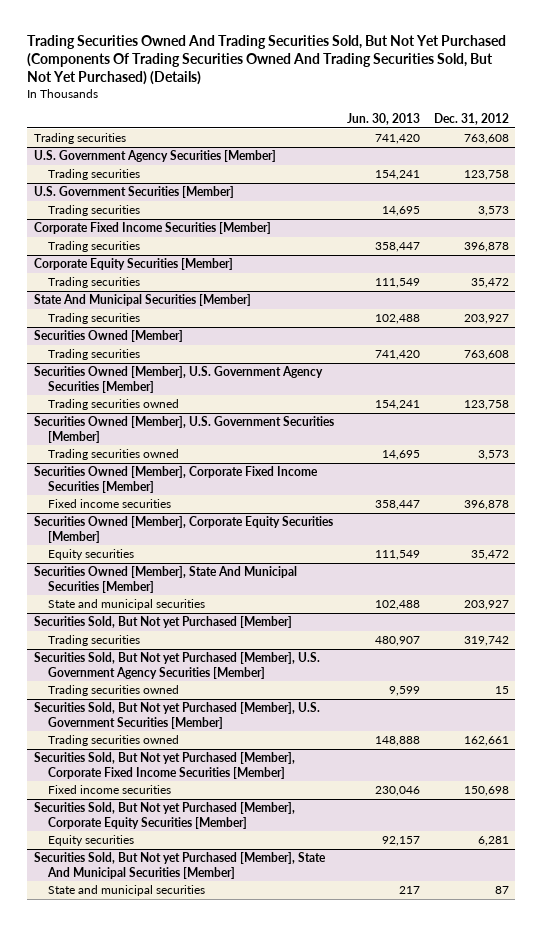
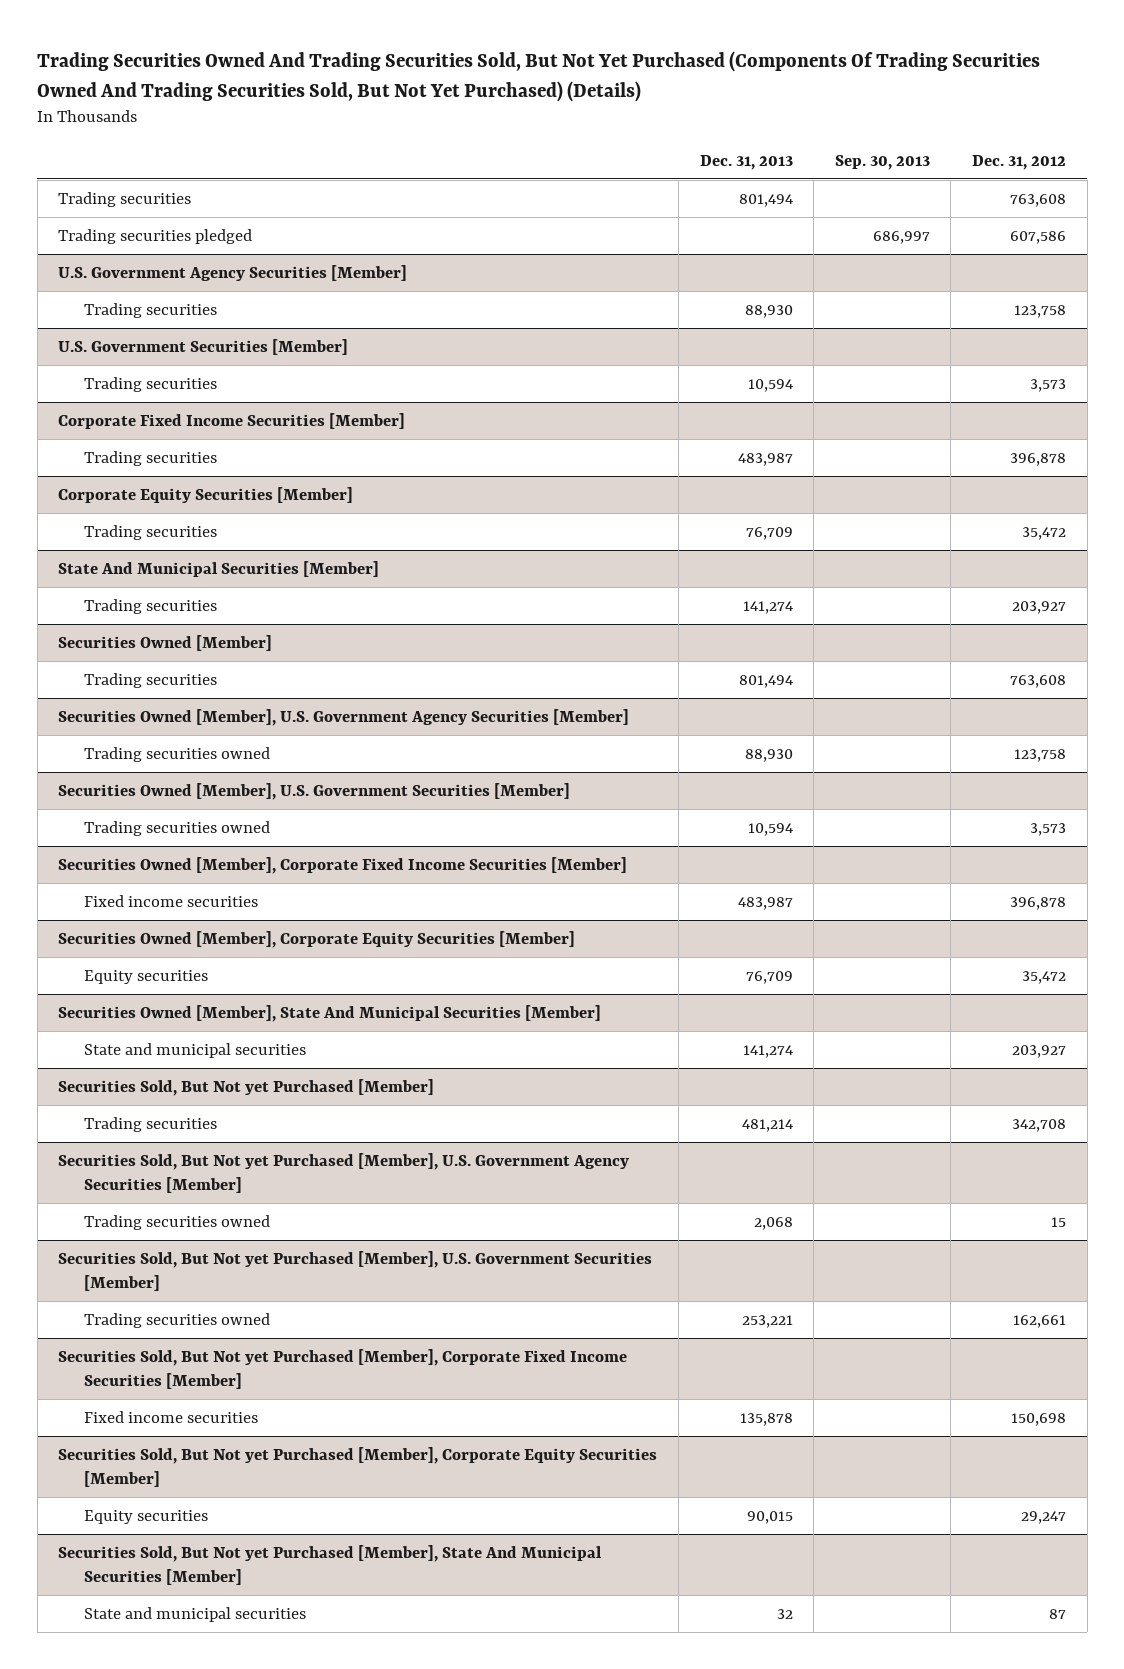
- | Jun. 30, 2013 | Dec. 31, 2012
+ | Dec. 31, 2013 | Sep. 30, 2013 | Dec. 31, 2012
+ Trading securities pledged | | 686,997 | 607,586
@ Securities Sold, But Not yet Purchased [Member]
- Trading securities | 480,907 | 319,742
+ Trading securities | 481,214 | | 342,708
@ Securities Sold, But Not yet Purchased [Member], Corporate Equity Securities [Member]
- Equity securities | 92,157 | 6,281
+ Equity securities | 90,015 | | 29,247

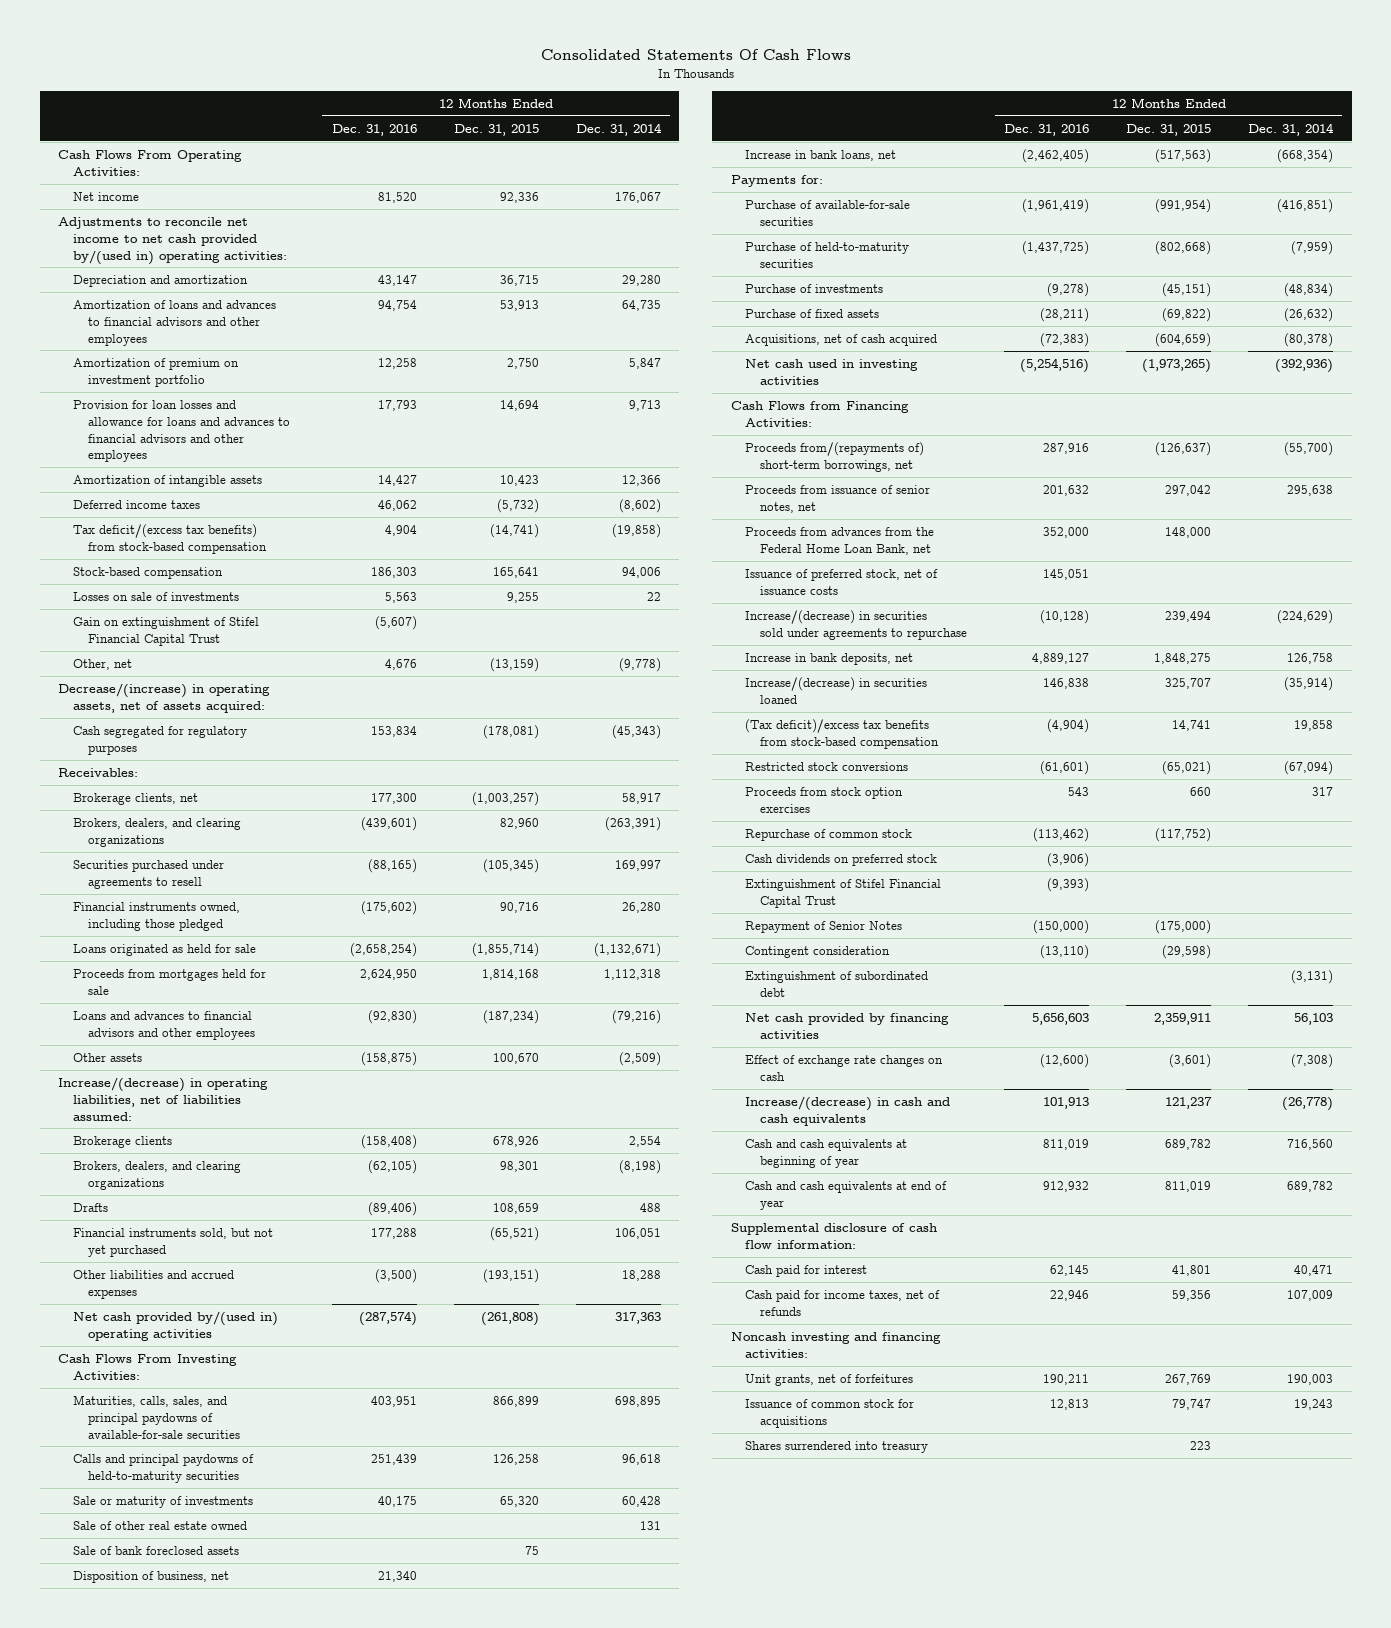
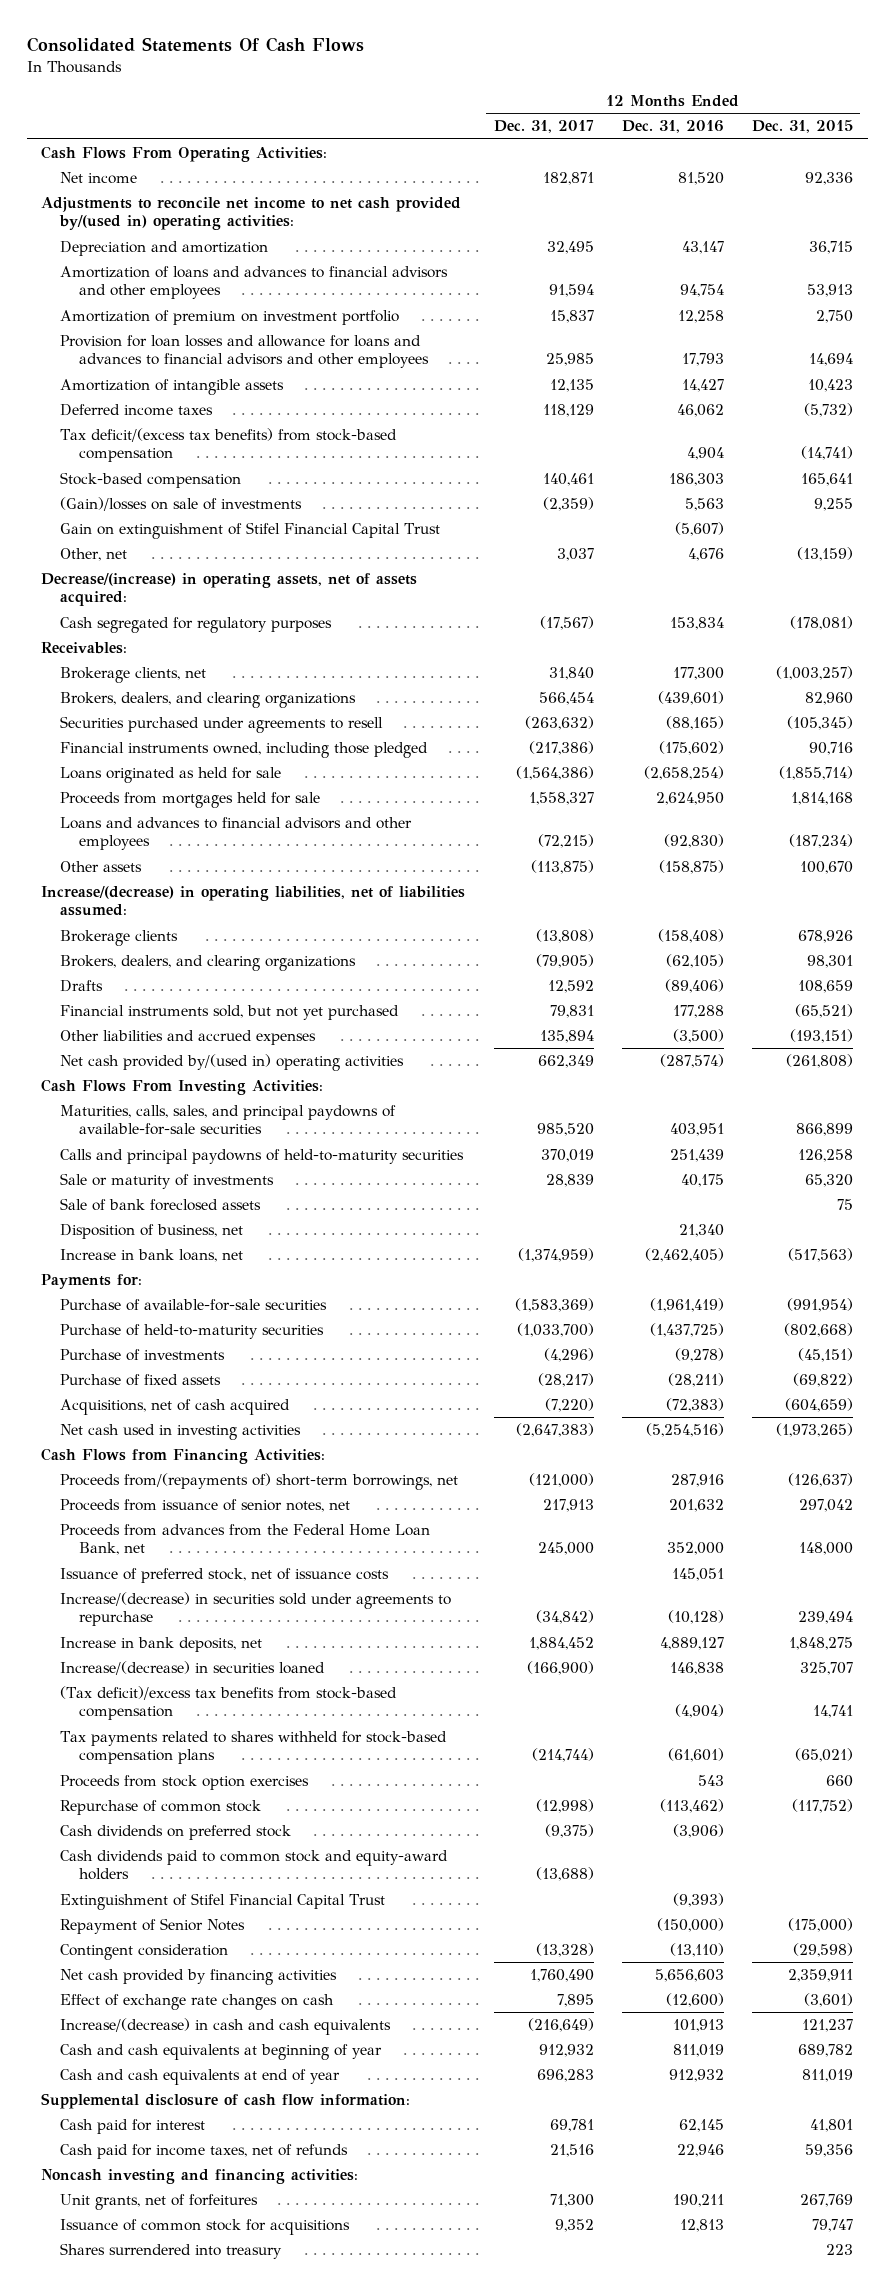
- | 12 Months Ended Dec. 31, 2016 | 12 Months Ended Dec. 31, 2015 | 12 Months Ended Dec. 31, 2014
+ | 12 Months Ended Dec. 31, 2017 | 12 Months Ended Dec. 31, 2016 | 12 Months Ended Dec. 31, 2015
- Losses on sale of investments | 5,563 | 9,255 | 22
+ (Gain)/losses on sale of investments | (2,359) | 5,563 | 9,255
- Sale of other real estate owned | | | 131
- Restricted stock conversions | (61,601) | (65,021) | (67,094)
+ Tax payments related to shares withheld for stock-based compensation plans | (214,744) | (61,601) | (65,021)
+ Cash dividends paid to common stock and equity-award holders | (13,688) | |
- Extinguishment of subordinated debt | | | (3,131)

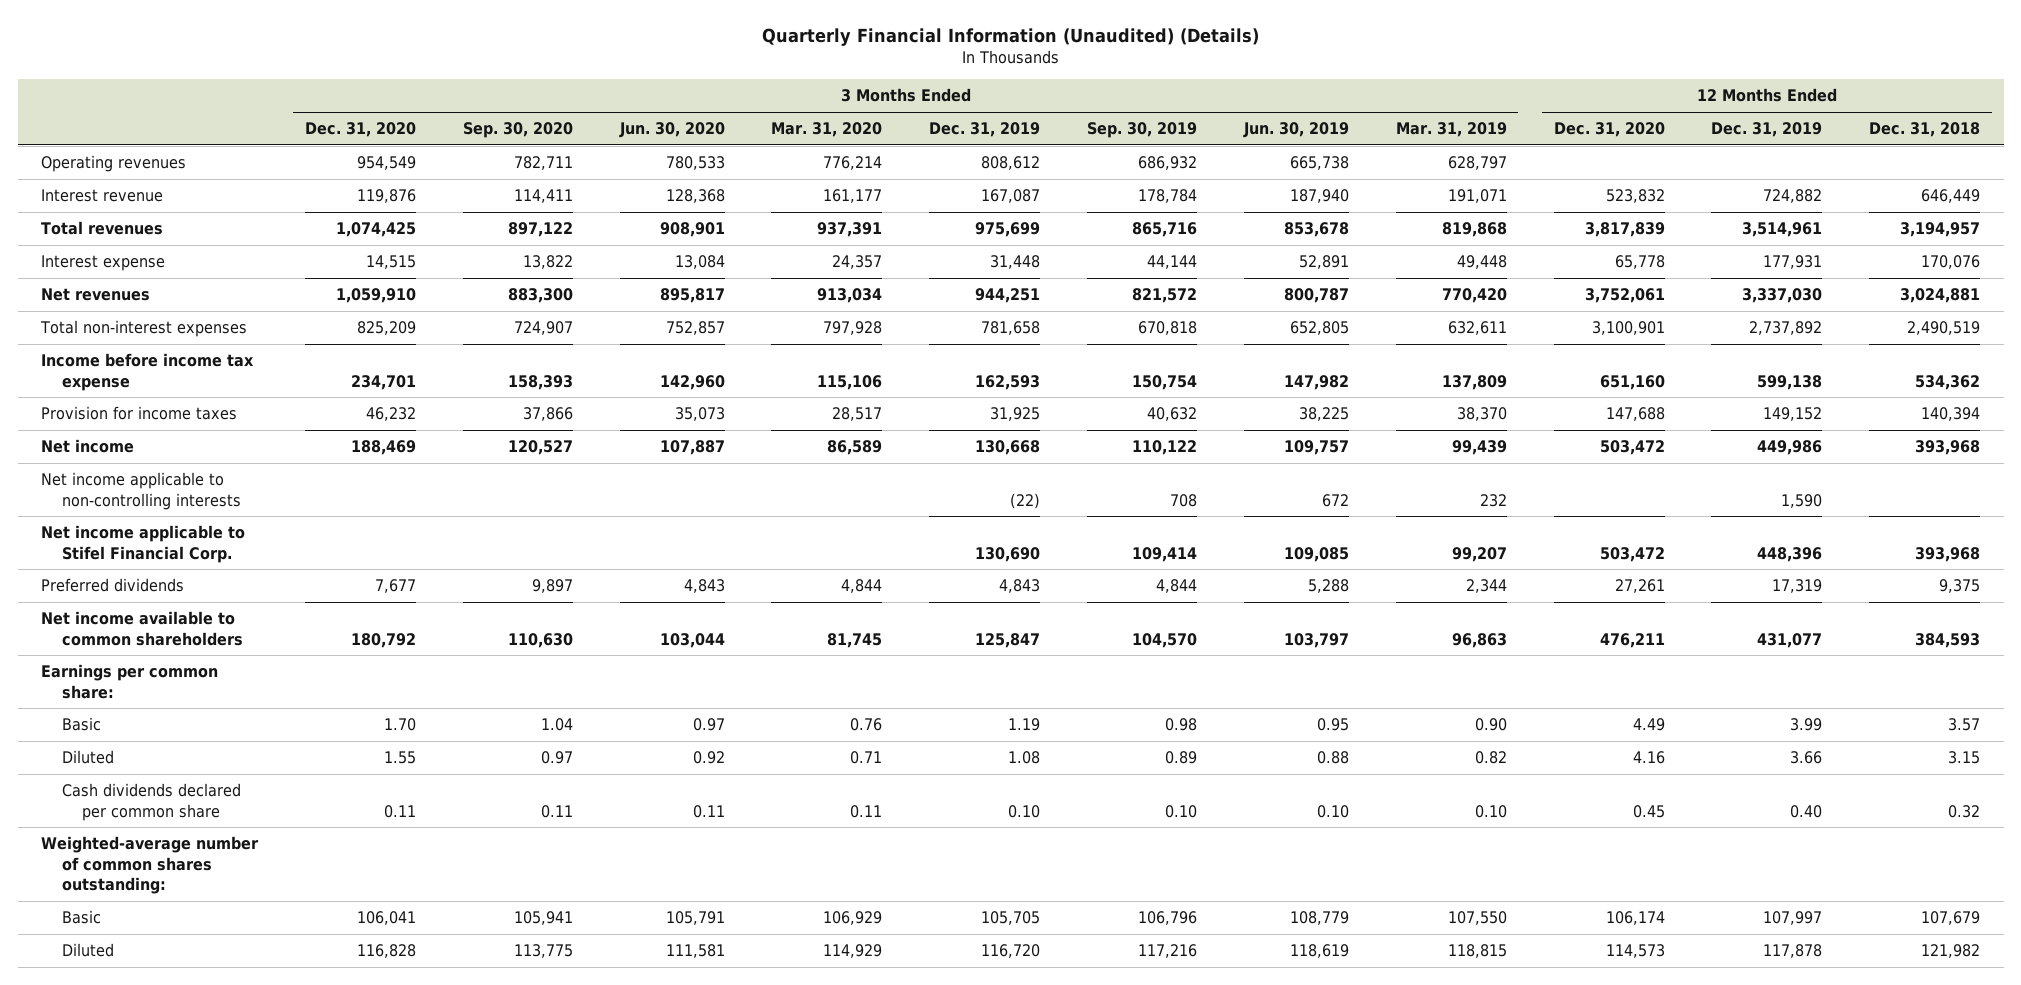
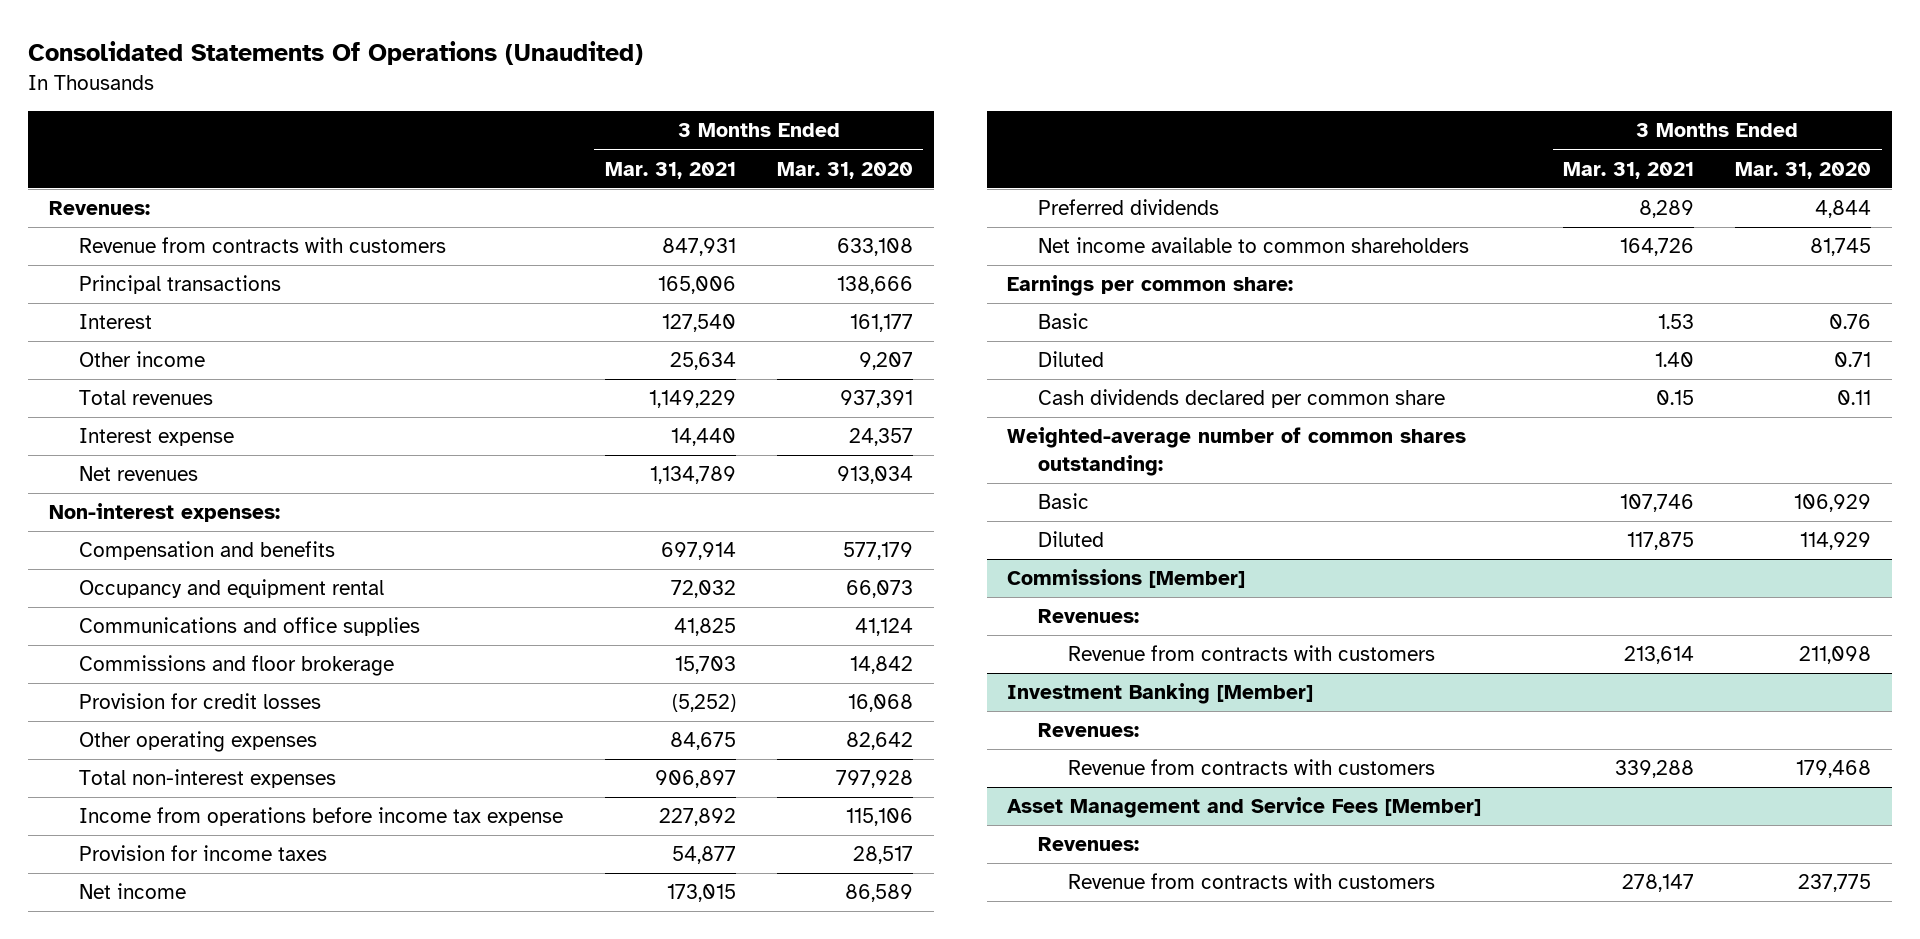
- Quarterly Financial Information (Unaudited) (Details)
+ Consolidated Statements Of Operations (Unaudited)
- | 3 Months Ended Dec. 31, 2020 | 3 Months Ended Sep. 30, 2020 | 3 Months Ended Jun. 30, 2020 | 3 Months Ended Mar. 31, 2020 | 3 Months Ended Dec. 31, 2019 | 3 Months Ended Sep. 30, 2019 | 3 Months Ended Jun. 30, 2019 | 3 Months Ended Mar. 31, 2019 | 12 Months Ended Dec. 31, 2020 | 12 Months Ended Dec. 31, 2019 | 12 Months Ended Dec. 31, 2018
+ | 3 Months Ended Mar. 31, 2021 | 3 Months Ended Mar. 31, 2020
- Operating revenues | 954,549 | 782,711 | 780,533 | 776,214 | 808,612 | 686,932 | 665,738 | 628,797 | | |
- Interest revenue | 119,876 | 114,411 | 128,368 | 161,177 | 167,087 | 178,784 | 187,940 | 191,071 | 523,832 | 724,882 | 646,449
+ Revenues:
+ Revenue from contracts with customers | 847,931 | 633,108
+ Principal transactions | 165,006 | 138,666
+ Interest | 127,540 | 161,177
+ Other income | 25,634 | 9,207
+ Non-interest expenses:
+ Compensation and benefits | 697,914 | 577,179
+ Occupancy and equipment rental | 72,032 | 66,073
+ Communications and office supplies | 41,825 | 41,124
+ Commissions and floor brokerage | 15,703 | 14,842
+ Provision for credit losses | (5,252) | 16,068
+ Other operating expenses | 84,675 | 82,642
- Income before income tax expense | 234,701 | 158,393 | 142,960 | 115,106 | 162,593 | 150,754 | 147,982 | 137,809 | 651,160 | 599,138 | 534,362
+ Income from operations before income tax expense | 227,892 | 115,106
- Net income applicable to non-controlling interests | | | | | (22) | 708 | 672 | 232 | | 1,590 |
- Net income applicable to Stifel Financial Corp. | | | | | 130,690 | 109,414 | 109,085 | 99,207 | 503,472 | 448,396 | 393,968
+ Commissions [Member]
+ Revenues:
+ Revenue from contracts with customers | 213,614 | 211,098
+ Investment Banking [Member]
+ Revenues:
+ Revenue from contracts with customers | 339,288 | 179,468
+ Asset Management and Service Fees [Member]
+ Revenues:
+ Revenue from contracts with customers | 278,147 | 237,775

